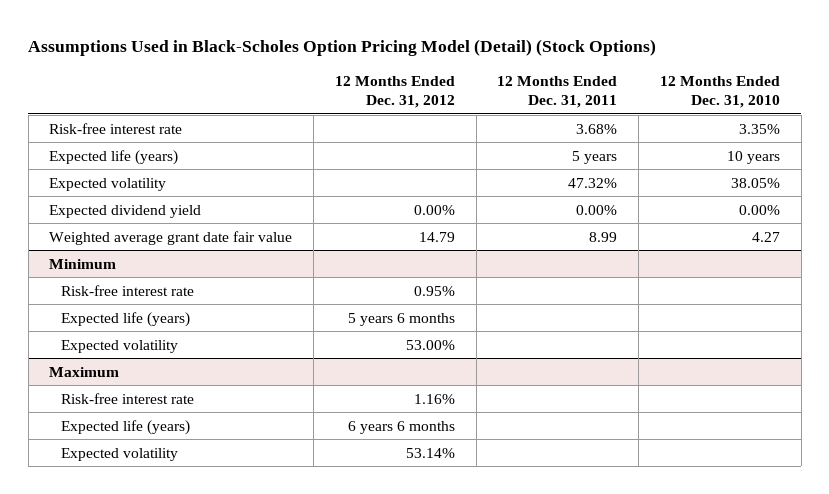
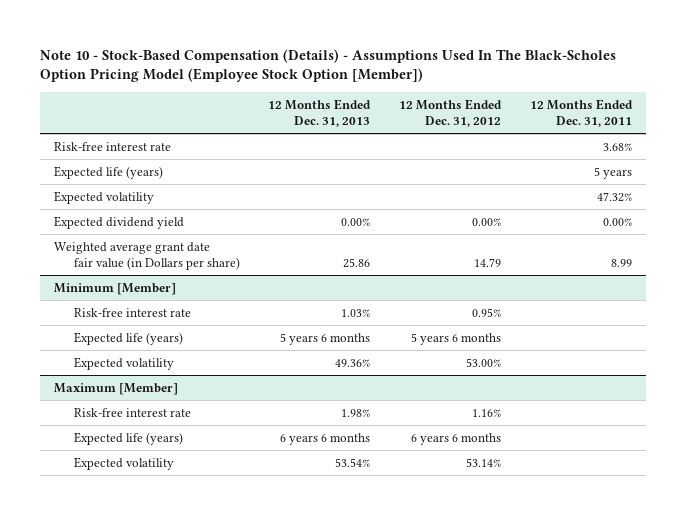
- Assumptions Used in Black-Scholes Option Pricing Model (Detail) (Stock Options)
+ Note 10 - Stock-Based Compensation (Details) - Assumptions Used In The Black-Scholes Option Pricing Model (Employee Stock Option [Member])
- | 12 Months Ended Dec. 31, 2012 | 12 Months Ended Dec. 31, 2011 | 12 Months Ended Dec. 31, 2010
+ | 12 Months Ended Dec. 31, 2013 | 12 Months Ended Dec. 31, 2012 | 12 Months Ended Dec. 31, 2011
- Weighted average grant date fair value | 14.79 | 8.99 | 4.27
- Minimum
+ Weighted average grant date fair value (in Dollars per share) | 25.86 | 14.79 | 8.99
+ Minimum [Member]
- Maximum
+ Maximum [Member]

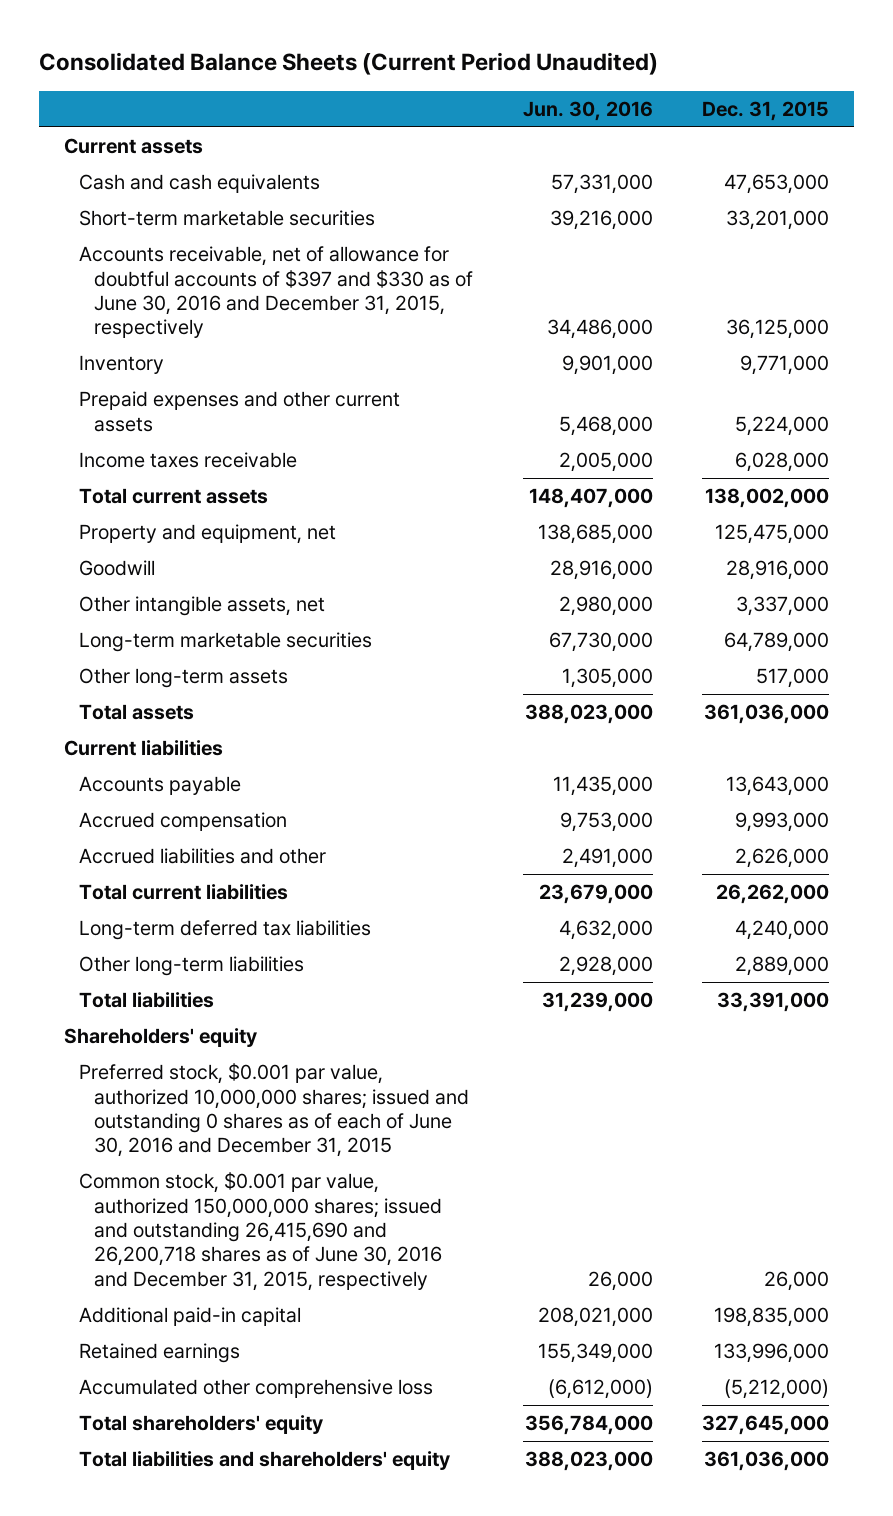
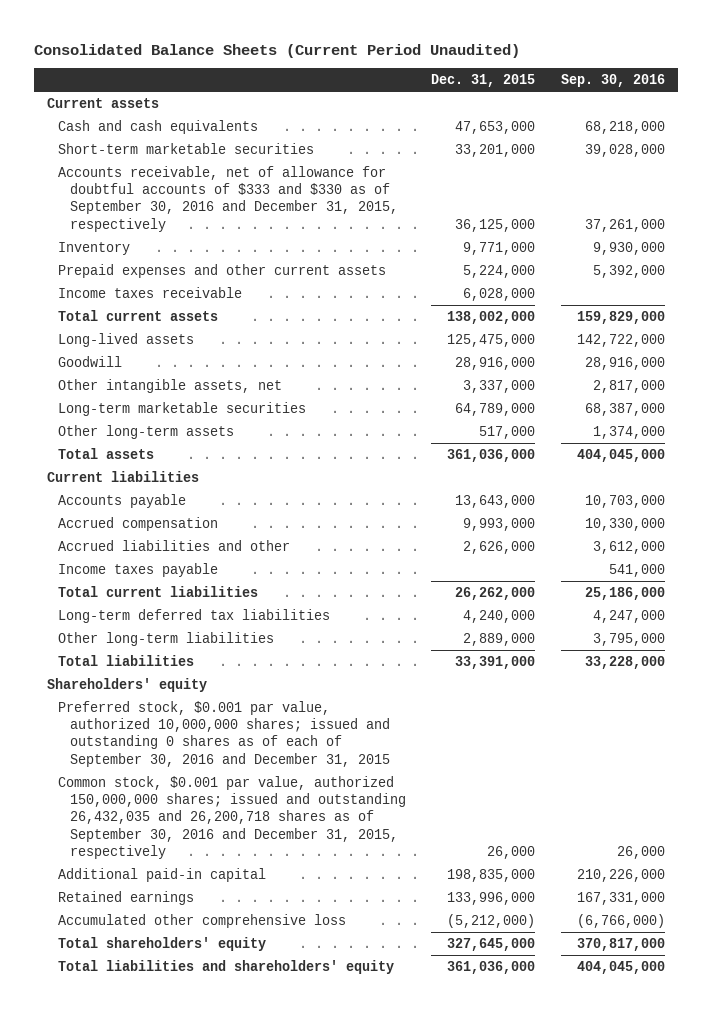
- | Jun. 30, 2016 | Dec. 31, 2015
+ | Dec. 31, 2015 | Sep. 30, 2016
- Accounts receivable, net of allowance for doubtful accounts of $397 and $330 as of June 30, 2016 and December 31, 2015, respectively | 34,486,000 | 36,125,000
+ Accounts receivable, net of allowance for doubtful accounts of $333 and $330 as of September 30, 2016 and December 31, 2015, respectively | 36,125,000 | 37,261,000
- Property and equipment, net | 138,685,000 | 125,475,000
+ Long-lived assets | 125,475,000 | 142,722,000
+ Income taxes payable | | 541,000
- Preferred stock, $0.001 par value, authorized 10,000,000 shares; issued and outstanding 0 shares as of each of June 30, 2016 and December 31, 2015
- Common stock, $0.001 par value, authorized 150,000,000 shares; issued and outstanding 26,415,690 and 26,200,718 shares as of June 30, 2016 and December 31, 2015, respectively | 26,000 | 26,000
+ Preferred stock, $0.001 par value, authorized 10,000,000 shares; issued and outstanding 0 shares as of each of September 30, 2016 and December 31, 2015
+ Common stock, $0.001 par value, authorized 150,000,000 shares; issued and outstanding 26,432,035 and 26,200,718 shares as of September 30, 2016 and December 31, 2015, respectively | 26,000 | 26,000

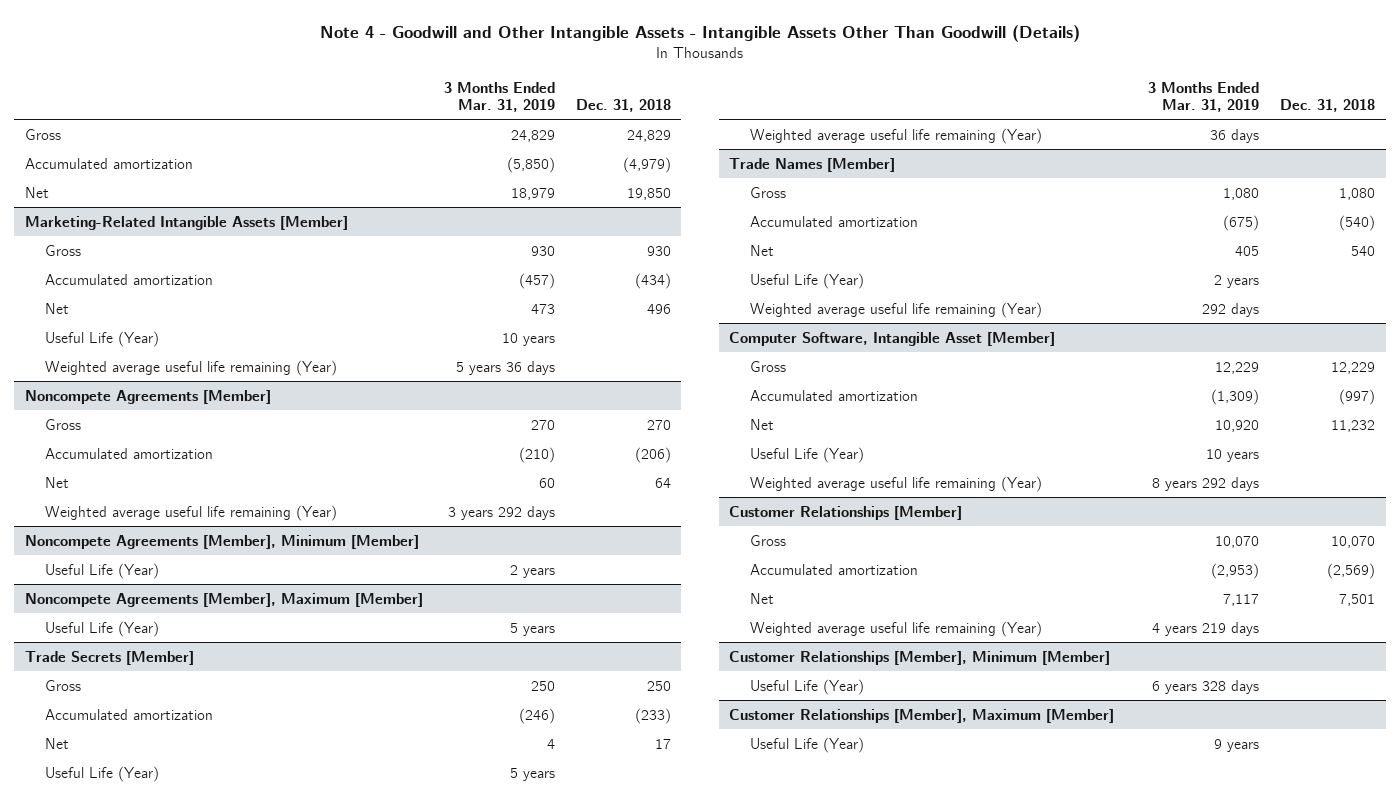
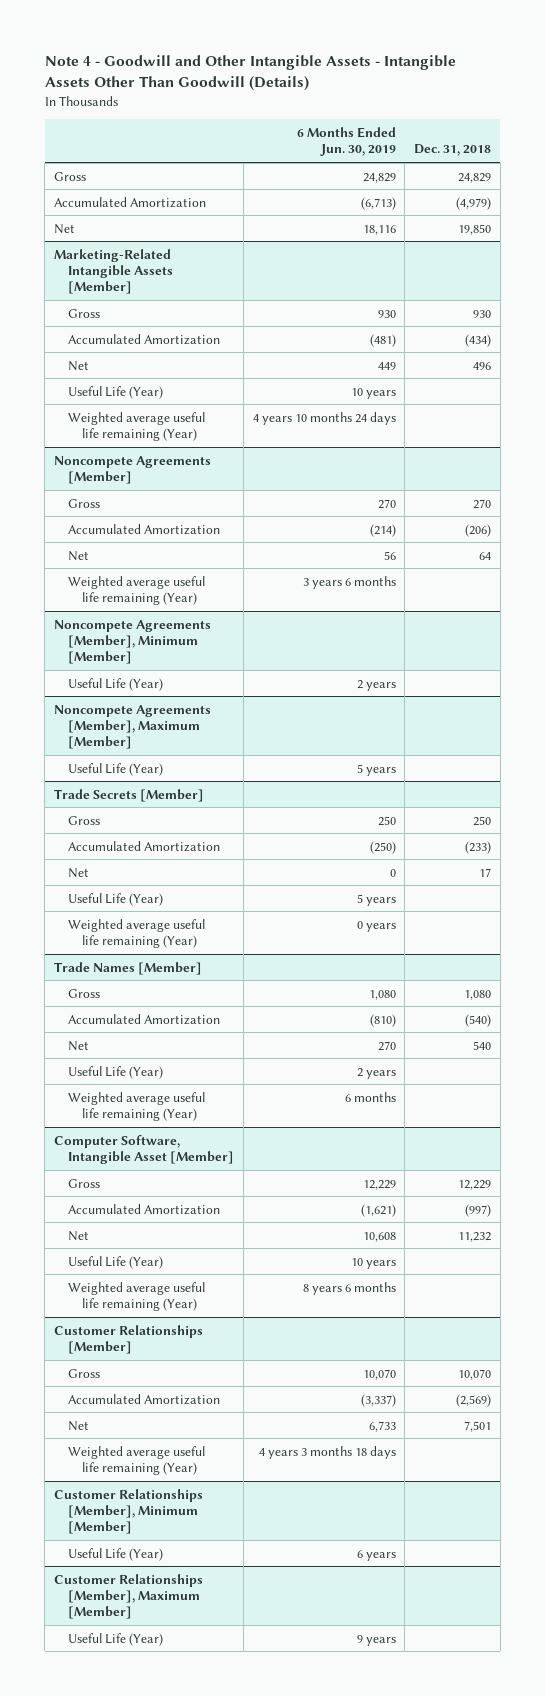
- | 3 Months Ended Mar. 31, 2019 | Dec. 31, 2018
+ | 6 Months Ended Jun. 30, 2019 | Dec. 31, 2018
- Accumulated amortization | (5,850) | (4,979)
+ Accumulated Amortization | (6,713) | (4,979)
@ Marketing-Related Intangible Assets [Member]
- Accumulated amortization | (457) | (434)
+ Accumulated Amortization | (481) | (434)
@ Noncompete Agreements [Member]
- Accumulated amortization | (210) | (206)
+ Accumulated Amortization | (214) | (206)
@ Trade Secrets [Member]
- Accumulated amortization | (246) | (233)
+ Accumulated Amortization | (250) | (233)
@ Trade Names [Member]
- Accumulated amortization | (675) | (540)
+ Accumulated Amortization | (810) | (540)
@ Computer Software, Intangible Asset [Member]
- Accumulated amortization | (1,309) | (997)
+ Accumulated Amortization | (1,621) | (997)
@ Customer Relationships [Member]
- Accumulated amortization | (2,953) | (2,569)
+ Accumulated Amortization | (3,337) | (2,569)

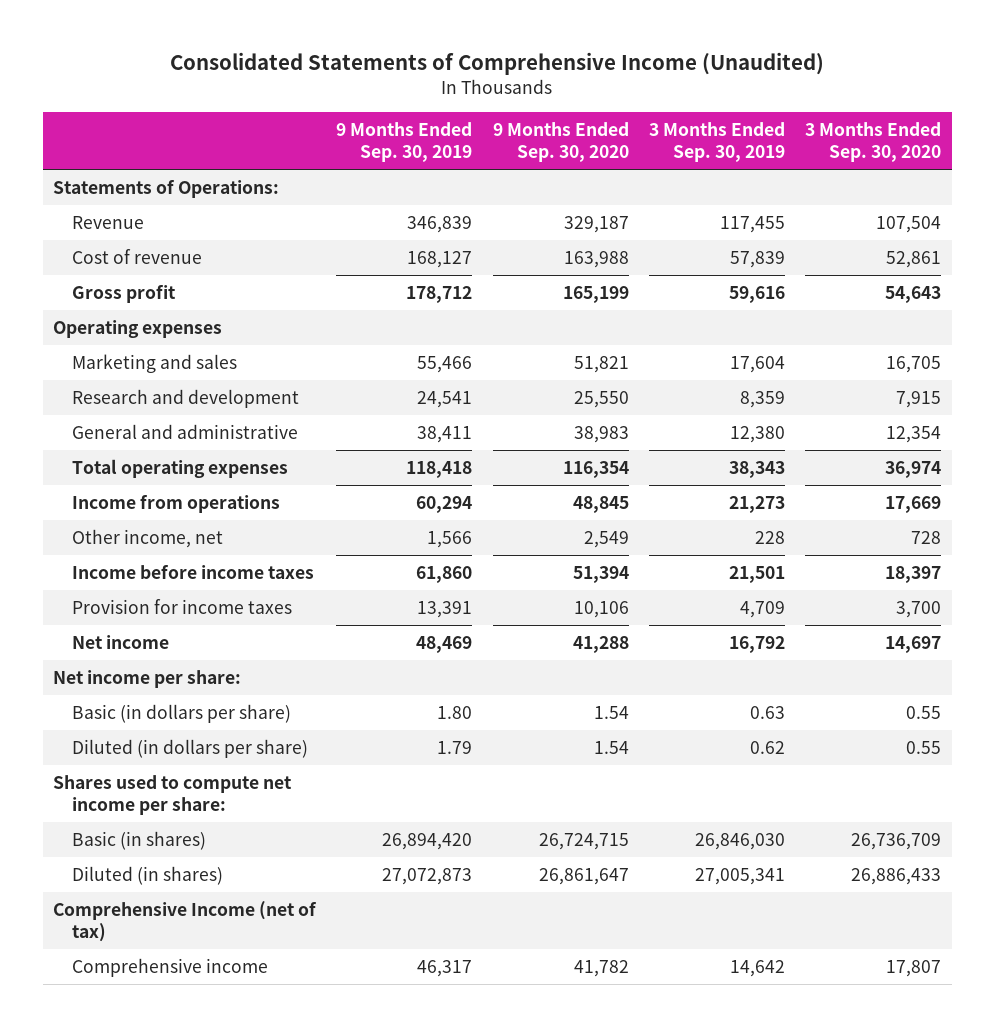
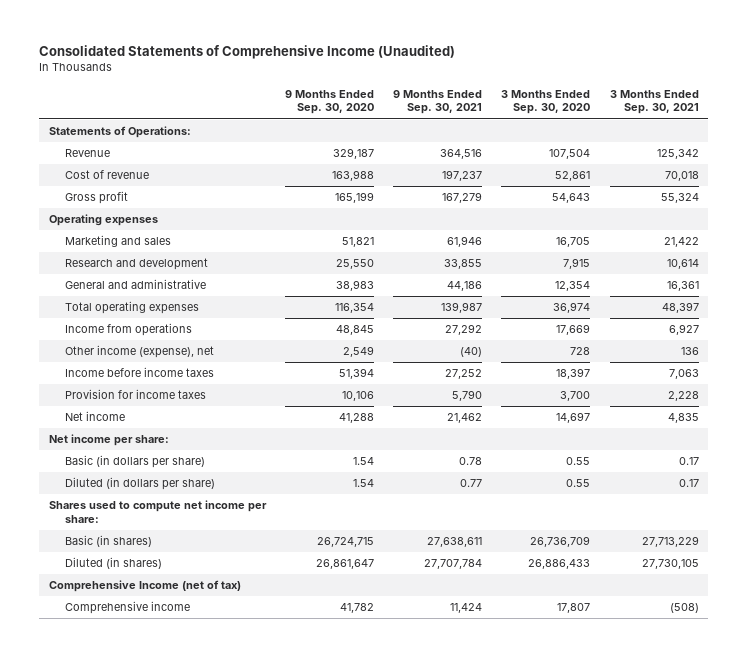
- | 9 Months Ended Sep. 30, 2019 | 9 Months Ended Sep. 30, 2020 | 3 Months Ended Sep. 30, 2019 | 3 Months Ended Sep. 30, 2020
+ | 9 Months Ended Sep. 30, 2020 | 9 Months Ended Sep. 30, 2021 | 3 Months Ended Sep. 30, 2020 | 3 Months Ended Sep. 30, 2021
- Other income, net | 1,566 | 2,549 | 228 | 728
+ Other income (expense), net | 2,549 | (40) | 728 | 136

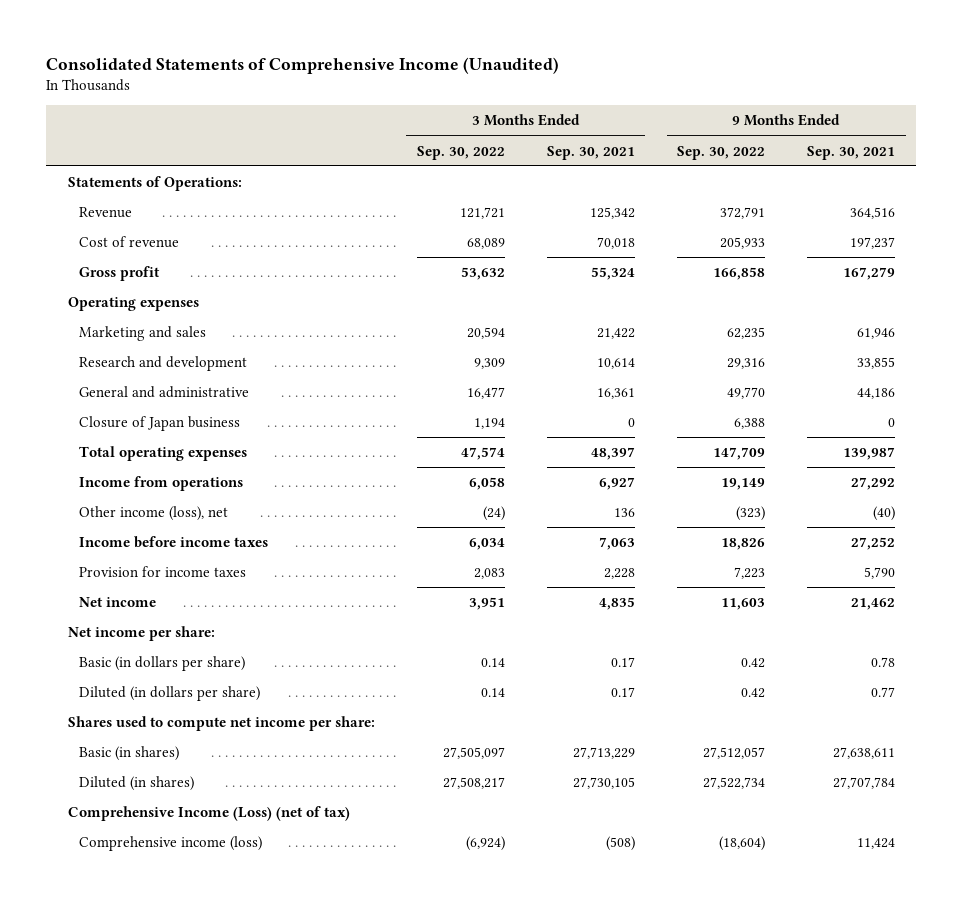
- | 9 Months Ended Sep. 30, 2020 | 9 Months Ended Sep. 30, 2021 | 3 Months Ended Sep. 30, 2020 | 3 Months Ended Sep. 30, 2021
+ | 3 Months Ended Sep. 30, 2022 | 3 Months Ended Sep. 30, 2021 | 9 Months Ended Sep. 30, 2022 | 9 Months Ended Sep. 30, 2021
+ Closure of Japan business | 1,194 | 0 | 6,388 | 0
- Other income (expense), net | 2,549 | (40) | 728 | 136
+ Other income (loss), net | (24) | 136 | (323) | (40)
- Comprehensive Income (net of tax)
- Comprehensive income | 41,782 | 11,424 | 17,807 | (508)
+ Comprehensive Income (Loss) (net of tax)
+ Comprehensive income (loss) | (6,924) | (508) | (18,604) | 11,424

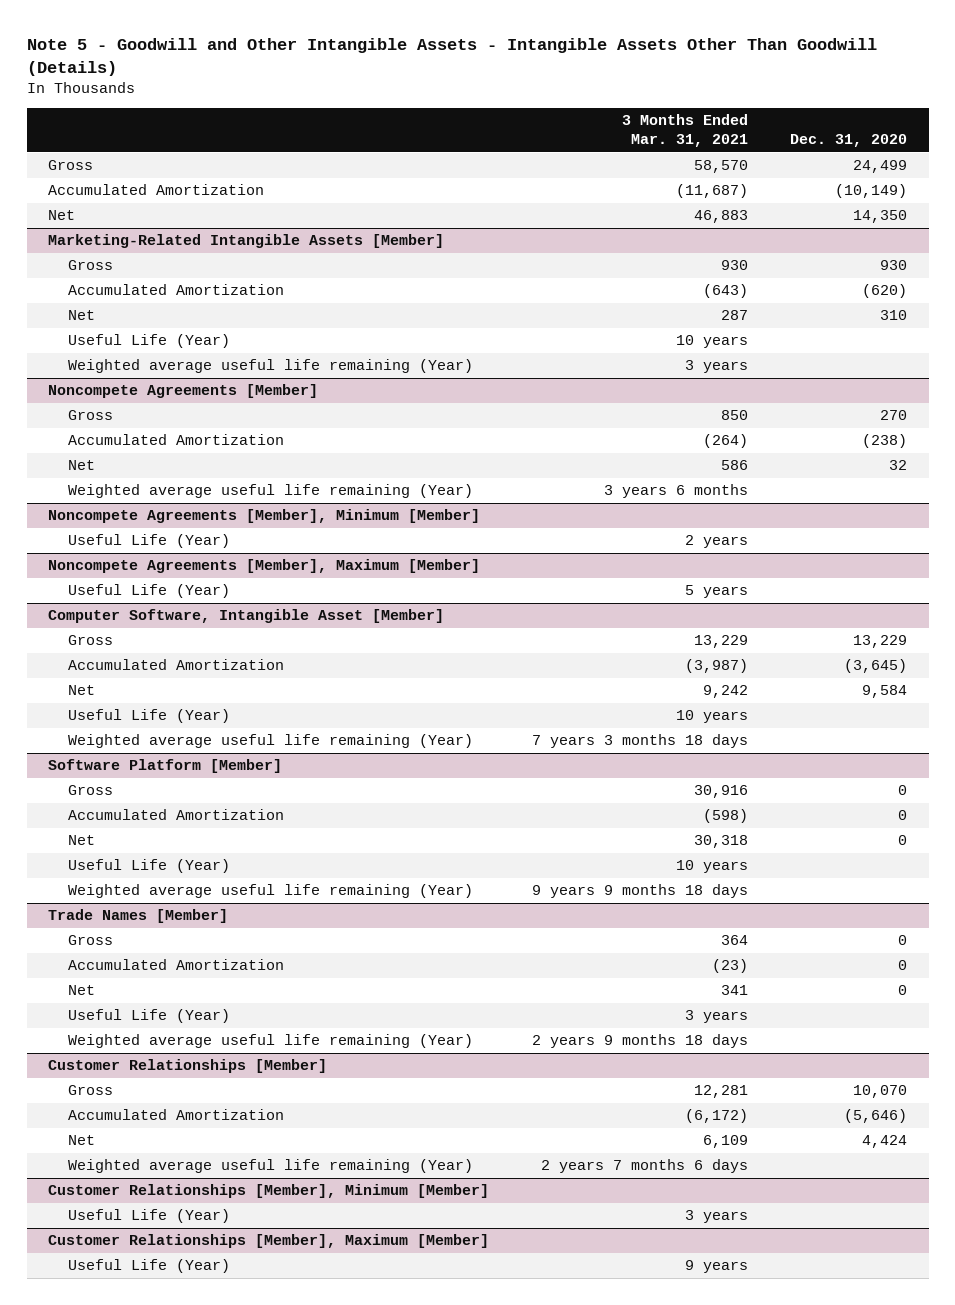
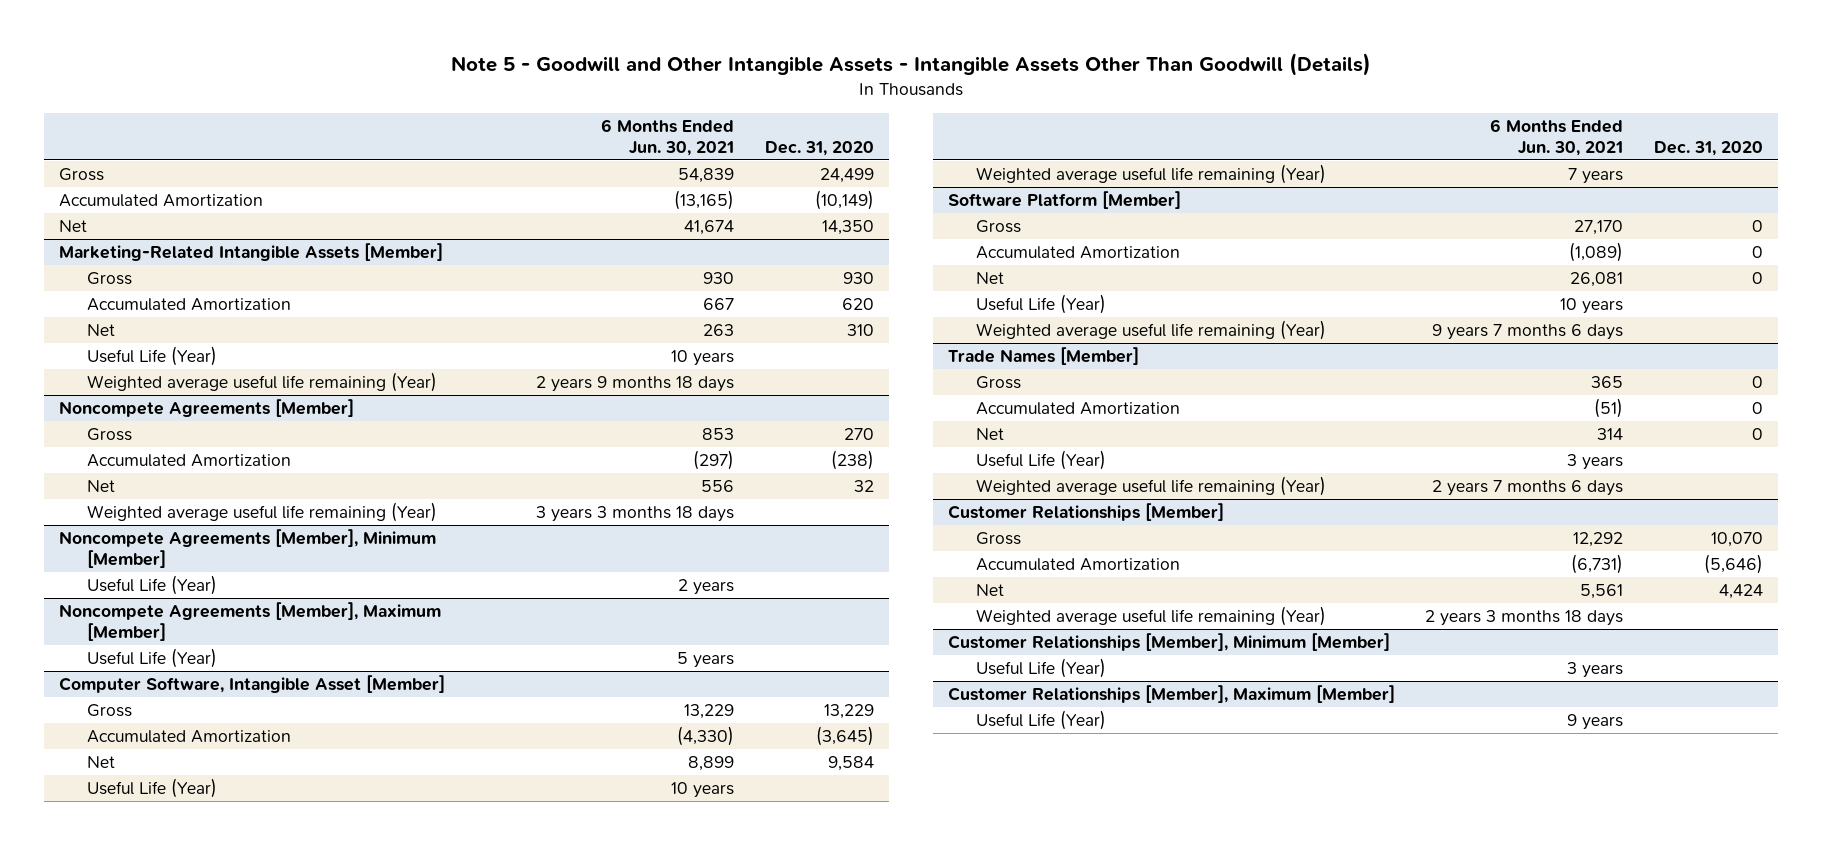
- | 3 Months Ended Mar. 31, 2021 | Dec. 31, 2020
+ | 6 Months Ended Jun. 30, 2021 | Dec. 31, 2020
@ Marketing-Related Intangible Assets [Member]
- Accumulated Amortization | (643) | (620)
+ Accumulated Amortization | 667 | 620

